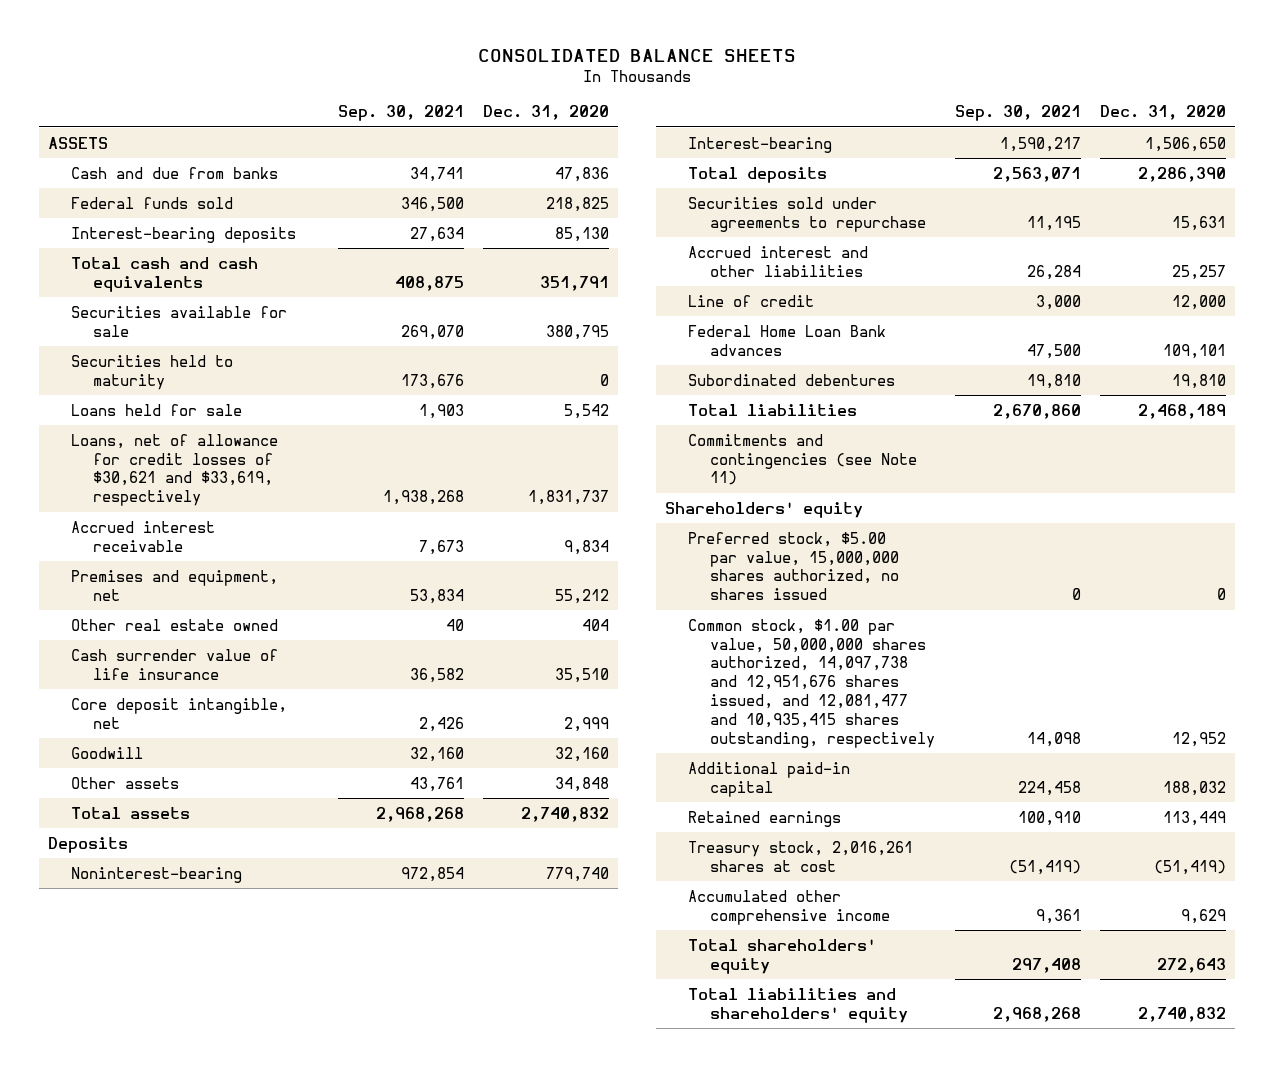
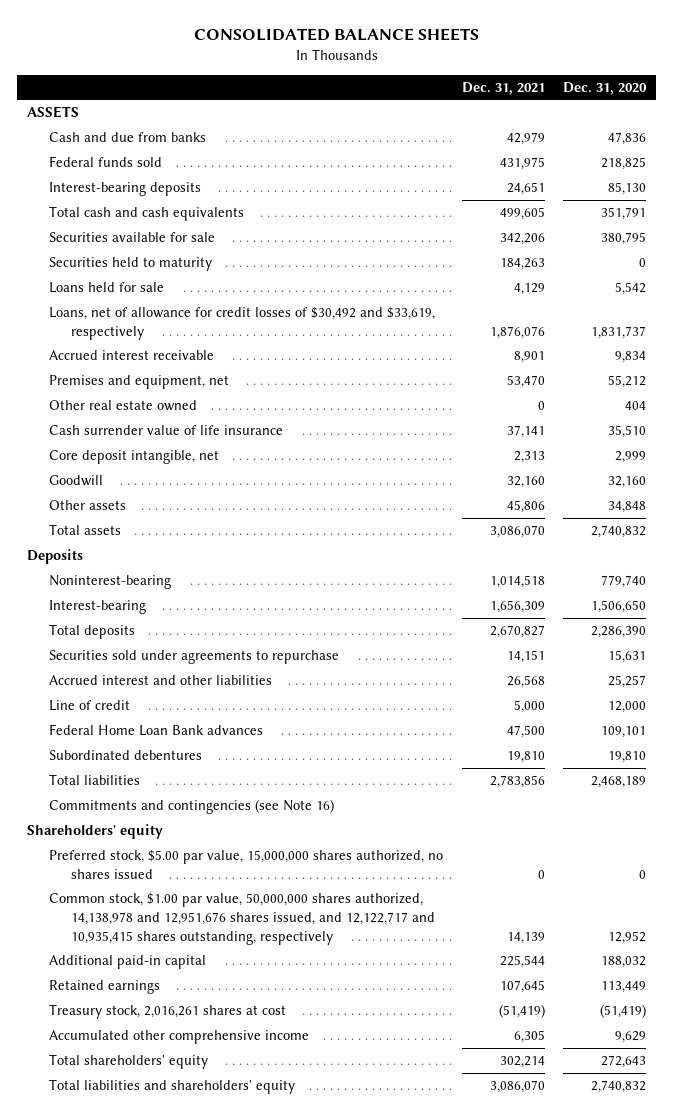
- | Sep. 30, 2021 | Dec. 31, 2020
+ | Dec. 31, 2021 | Dec. 31, 2020
- Loans, net of allowance for credit losses of $30,621 and $33,619, respectively | 1,938,268 | 1,831,737
+ Loans, net of allowance for credit losses of $30,492 and $33,619, respectively | 1,876,076 | 1,831,737
- Commitments and contingencies (see Note 11)
+ Commitments and contingencies (see Note 16)
- Common stock, $1.00 par value, 50,000,000 shares authorized, 14,097,738 and 12,951,676 shares issued, and 12,081,477 and 10,935,415 shares outstanding, respectively | 14,098 | 12,952
+ Common stock, $1.00 par value, 50,000,000 shares authorized, 14,138,978 and 12,951,676 shares issued, and 12,122,717 and 10,935,415 shares outstanding, respectively | 14,139 | 12,952

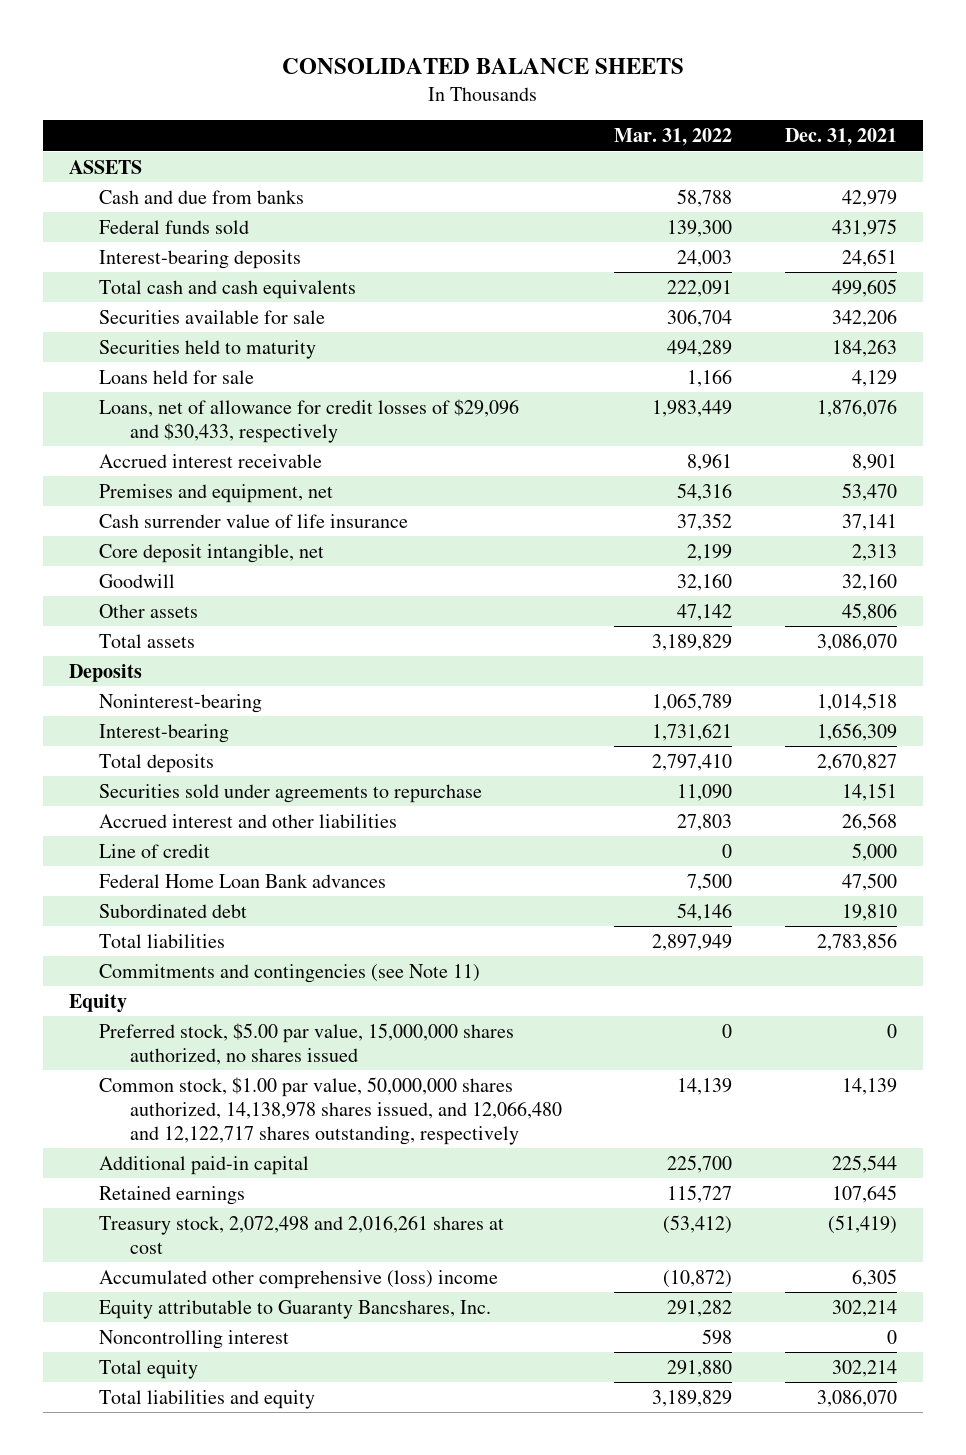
- | Dec. 31, 2021 | Dec. 31, 2020
+ | Mar. 31, 2022 | Dec. 31, 2021
- Loans, net of allowance for credit losses of $30,492 and $33,619, respectively | 1,876,076 | 1,831,737
+ Loans, net of allowance for credit losses of $29,096 and $30,433, respectively | 1,983,449 | 1,876,076
- Other real estate owned | 0 | 404
- Subordinated debentures | 19,810 | 19,810
+ Subordinated debt | 54,146 | 19,810
- Commitments and contingencies (see Note 16)
- Shareholders' equity
+ Commitments and contingencies (see Note 11)
+ Equity
- Common stock, $1.00 par value, 50,000,000 shares authorized, 14,138,978 and 12,951,676 shares issued, and 12,122,717 and 10,935,415 shares outstanding, respectively | 14,139 | 12,952
+ Common stock, $1.00 par value, 50,000,000 shares authorized, 14,138,978 shares issued, and 12,066,480 and 12,122,717 shares outstanding, respectively | 14,139 | 14,139
- Treasury stock, 2,016,261 shares at cost | (51,419) | (51,419)
- Accumulated other comprehensive income | 6,305 | 9,629
- Total shareholders' equity | 302,214 | 272,643
- Total liabilities and shareholders' equity | 3,086,070 | 2,740,832
+ Treasury stock, 2,072,498 and 2,016,261 shares at cost | (53,412) | (51,419)
+ Accumulated other comprehensive (loss) income | (10,872) | 6,305
+ Equity attributable to Guaranty Bancshares, Inc. | 291,282 | 302,214
+ Noncontrolling interest | 598 | 0
+ Total equity | 291,880 | 302,214
+ Total liabilities and equity | 3,189,829 | 3,086,070

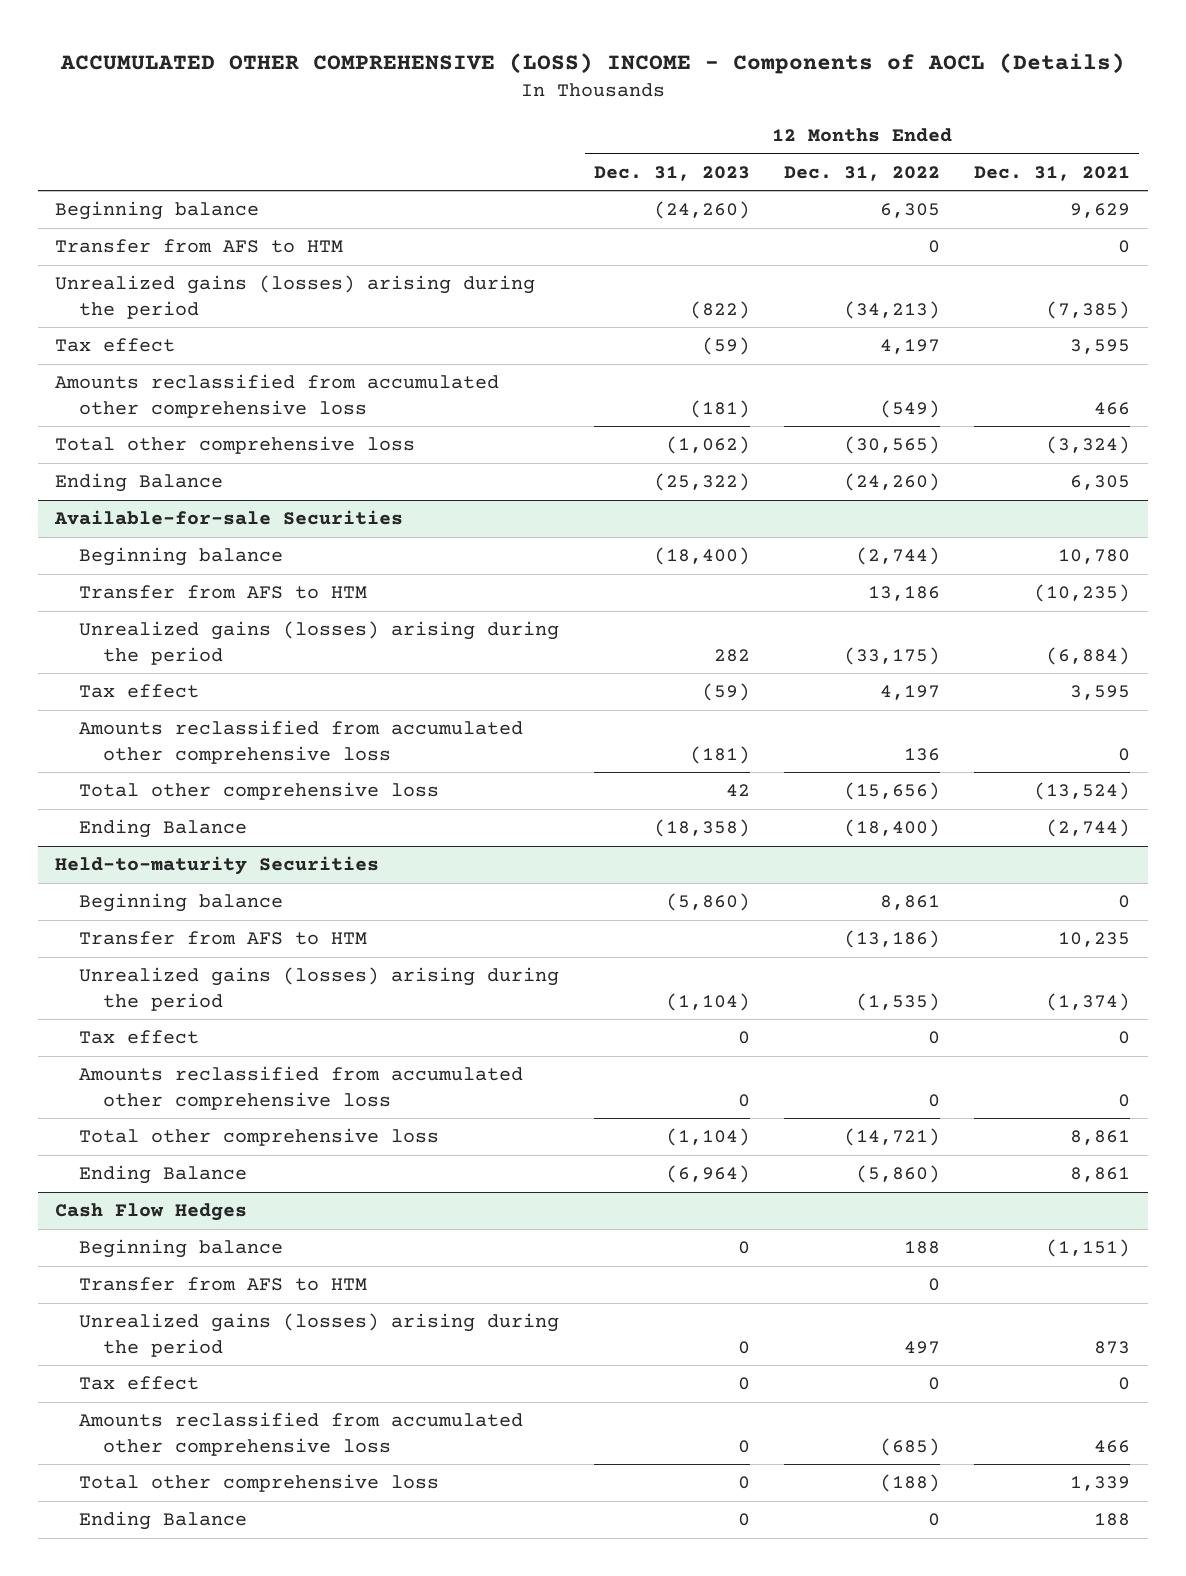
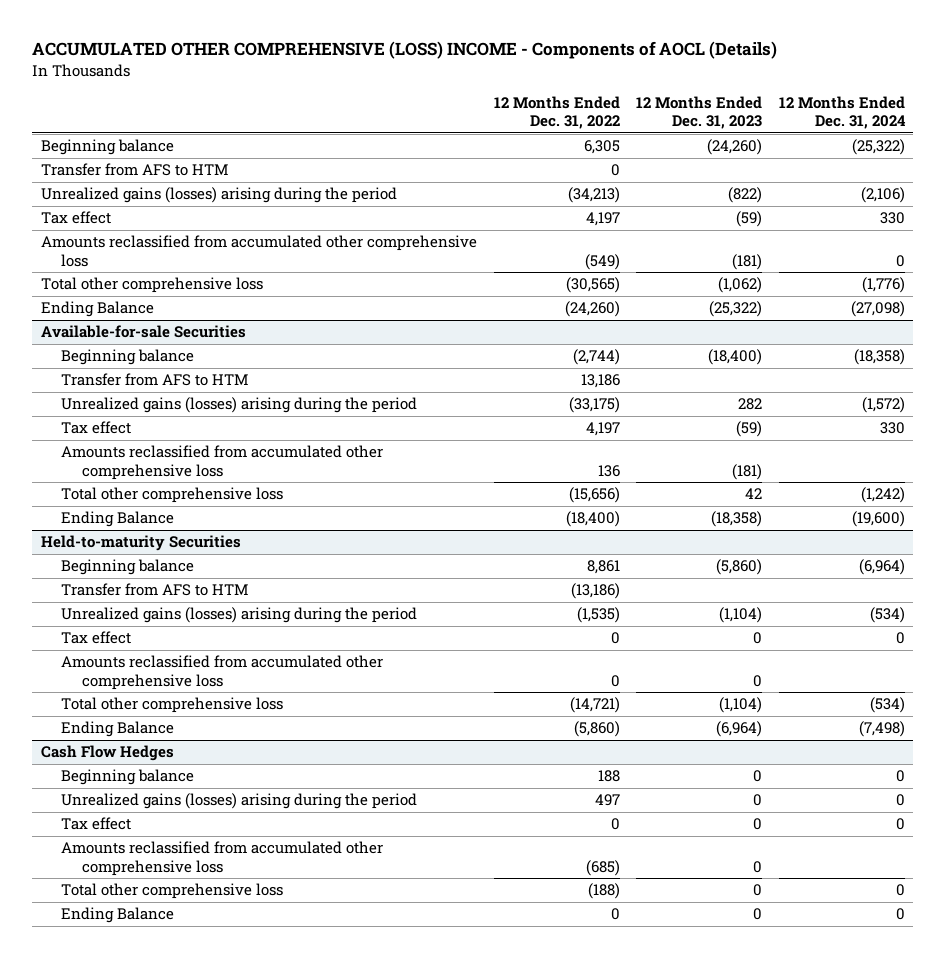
- | 12 Months Ended Dec. 31, 2023 | 12 Months Ended Dec. 31, 2022 | 12 Months Ended Dec. 31, 2021
+ | 12 Months Ended Dec. 31, 2022 | 12 Months Ended Dec. 31, 2023 | 12 Months Ended Dec. 31, 2024
@ Cash Flow Hedges
- Transfer from AFS to HTM | | 0 |

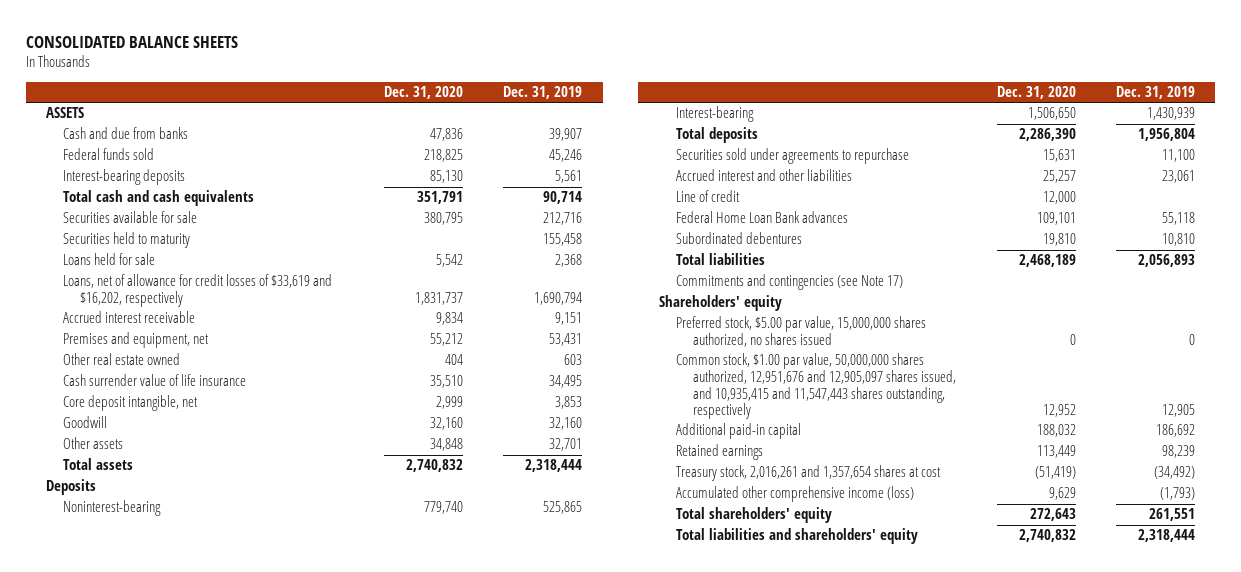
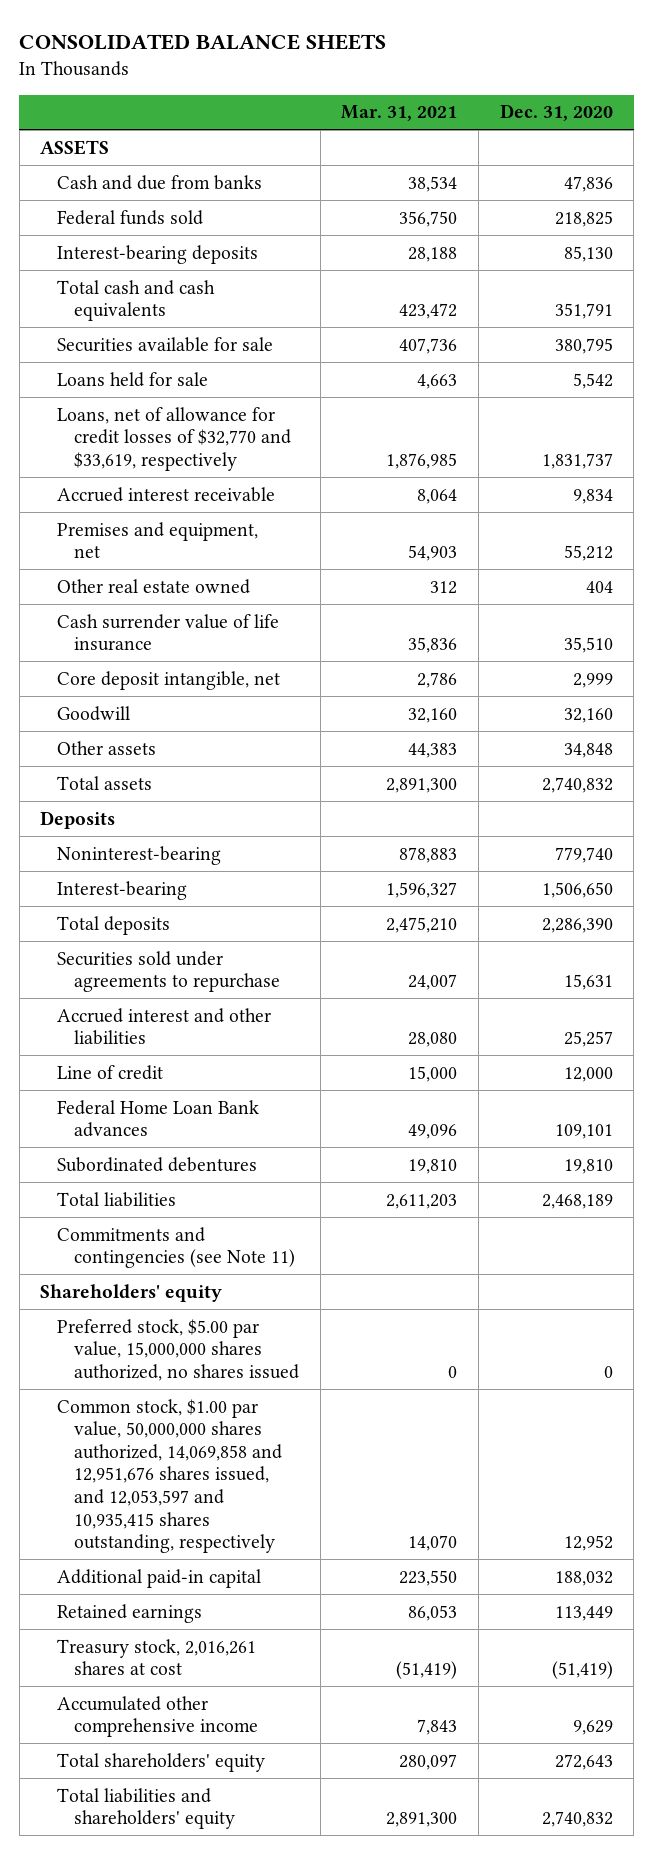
- | Dec. 31, 2020 | Dec. 31, 2019
+ | Mar. 31, 2021 | Dec. 31, 2020
- Securities held to maturity | | 155,458
- Loans, net of allowance for credit losses of $33,619 and $16,202, respectively | 1,831,737 | 1,690,794
+ Loans, net of allowance for credit losses of $32,770 and $33,619, respectively | 1,876,985 | 1,831,737
- Commitments and contingencies (see Note 17)
+ Commitments and contingencies (see Note 11)
- Common stock, $1.00 par value, 50,000,000 shares authorized, 12,951,676 and 12,905,097 shares issued, and 10,935,415 and 11,547,443 shares outstanding, respectively | 12,952 | 12,905
+ Common stock, $1.00 par value, 50,000,000 shares authorized, 14,069,858 and 12,951,676 shares issued, and 12,053,597 and 10,935,415 shares outstanding, respectively | 14,070 | 12,952
- Treasury stock, 2,016,261 and 1,357,654 shares at cost | (51,419) | (34,492)
- Accumulated other comprehensive income (loss) | 9,629 | (1,793)
+ Treasury stock, 2,016,261 shares at cost | (51,419) | (51,419)
+ Accumulated other comprehensive income | 7,843 | 9,629

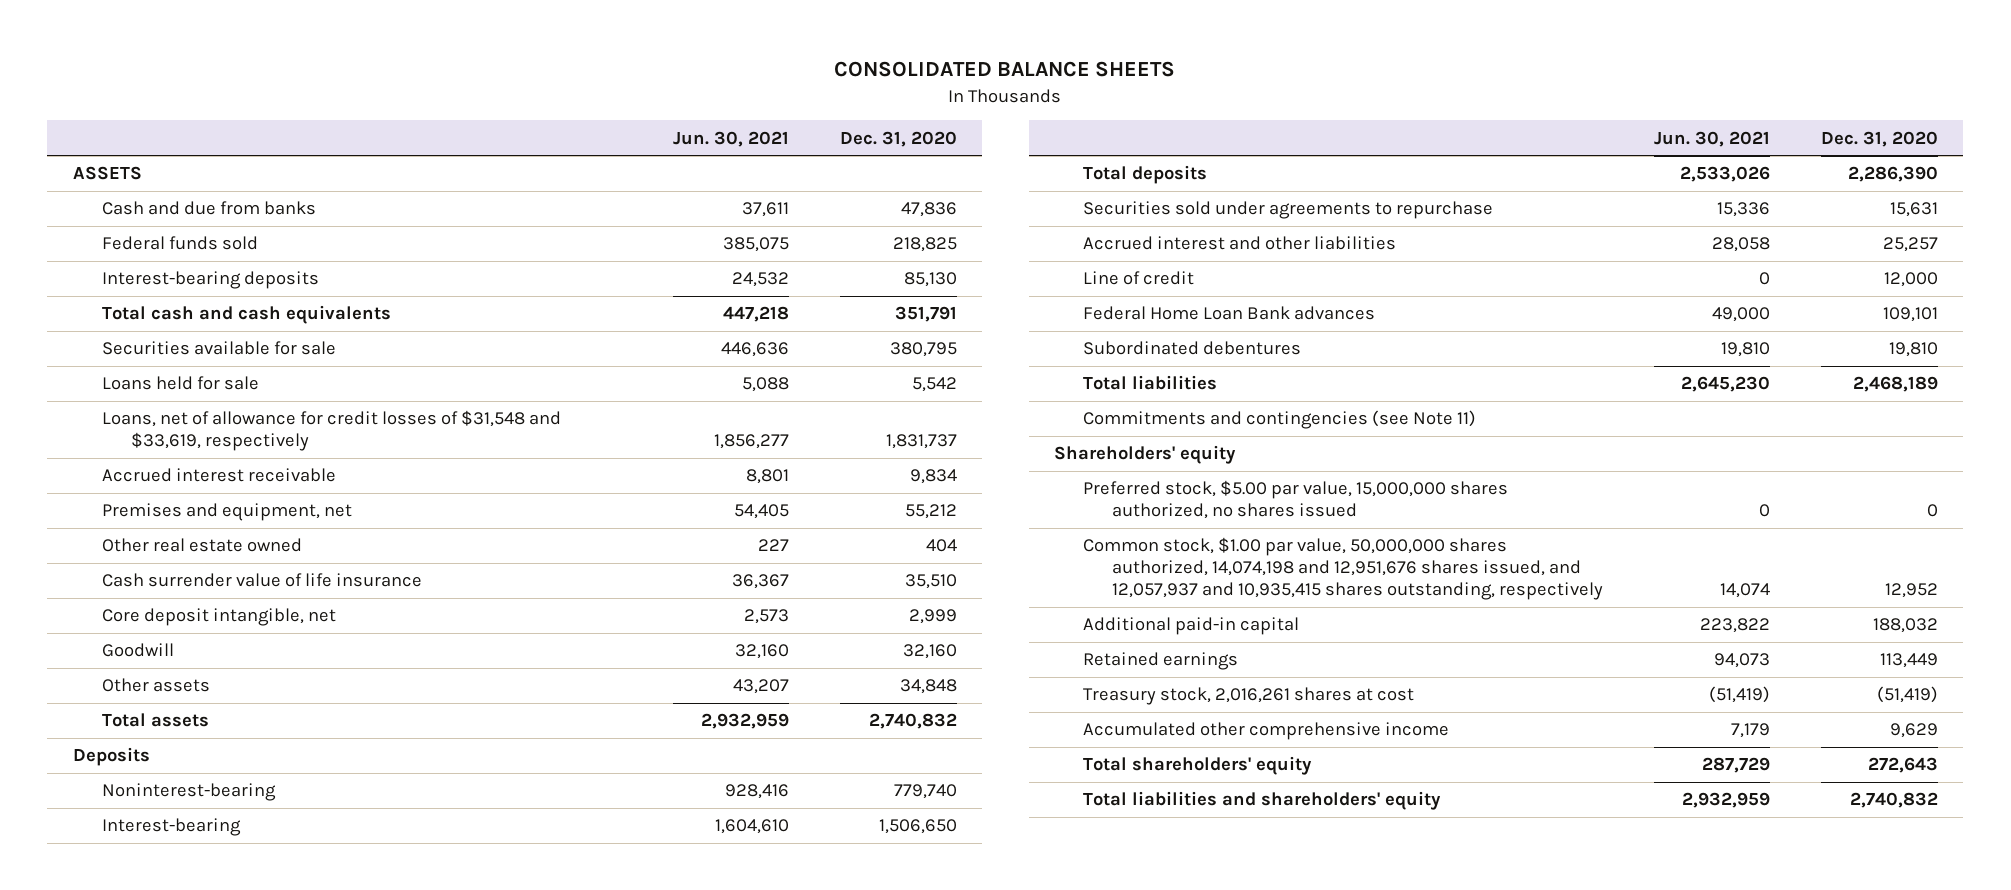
- | Mar. 31, 2021 | Dec. 31, 2020
+ | Jun. 30, 2021 | Dec. 31, 2020
- Loans, net of allowance for credit losses of $32,770 and $33,619, respectively | 1,876,985 | 1,831,737
+ Loans, net of allowance for credit losses of $31,548 and $33,619, respectively | 1,856,277 | 1,831,737
- Common stock, $1.00 par value, 50,000,000 shares authorized, 14,069,858 and 12,951,676 shares issued, and 12,053,597 and 10,935,415 shares outstanding, respectively | 14,070 | 12,952
+ Common stock, $1.00 par value, 50,000,000 shares authorized, 14,074,198 and 12,951,676 shares issued, and 12,057,937 and 10,935,415 shares outstanding, respectively | 14,074 | 12,952

